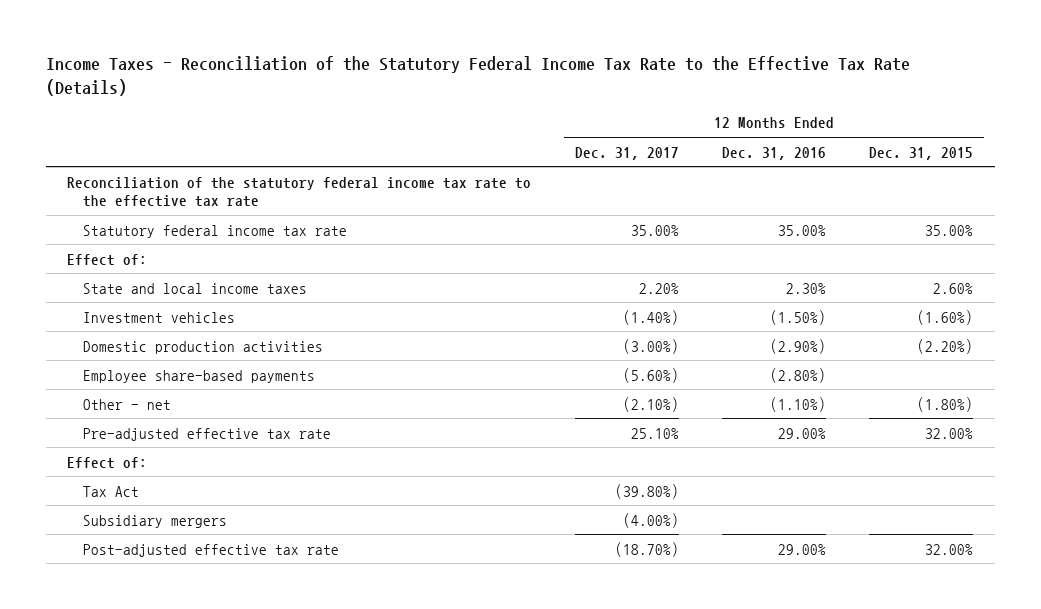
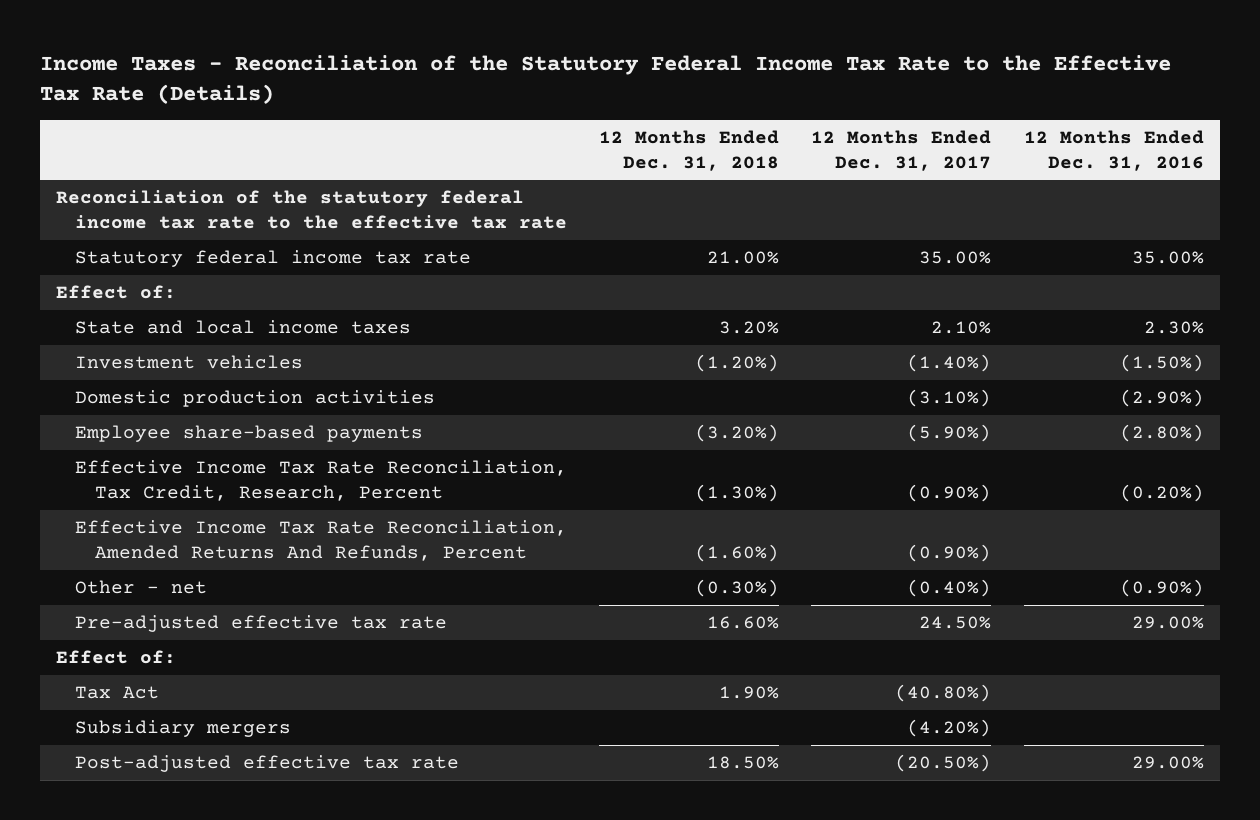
- | 12 Months Ended Dec. 31, 2017 | 12 Months Ended Dec. 31, 2016 | 12 Months Ended Dec. 31, 2015
+ | 12 Months Ended Dec. 31, 2018 | 12 Months Ended Dec. 31, 2017 | 12 Months Ended Dec. 31, 2016
- State and local income taxes | 2.20% | 2.30% | 2.60%
+ State and local income taxes | 3.20% | 2.10% | 2.30%
- Domestic production activities | (3.00%) | (2.90%) | (2.20%)
- Employee share-based payments | (5.60%) | (2.80%) |
- Other - net | (2.10%) | (1.10%) | (1.80%)
- Pre-adjusted effective tax rate | 25.10% | 29.00% | 32.00%
+ Domestic production activities | | (3.10%) | (2.90%)
+ Employee share-based payments | (3.20%) | (5.90%) | (2.80%)
+ Effective Income Tax Rate Reconciliation, Tax Credit, Research, Percent | (1.30%) | (0.90%) | (0.20%)
+ Effective Income Tax Rate Reconciliation, Amended Returns And Refunds, Percent | (1.60%) | (0.90%) |
+ Other - net | (0.30%) | (0.40%) | (0.90%)
+ Pre-adjusted effective tax rate | 16.60% | 24.50% | 29.00%
- Tax Act | (39.80%) | |
- Subsidiary mergers | (4.00%) | |
- Post-adjusted effective tax rate | (18.70%) | 29.00% | 32.00%
+ Tax Act | 1.90% | (40.80%) |
+ Subsidiary mergers | | (4.20%) |
+ Post-adjusted effective tax rate | 18.50% | (20.50%) | 29.00%

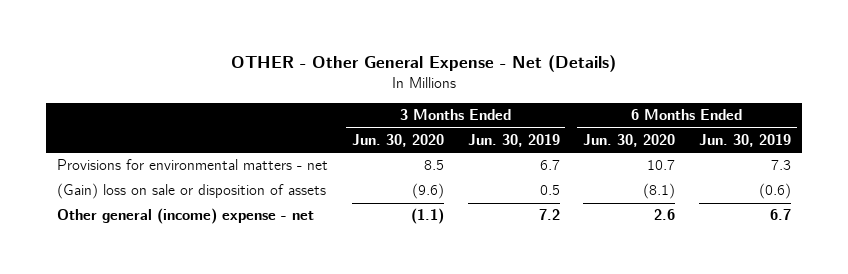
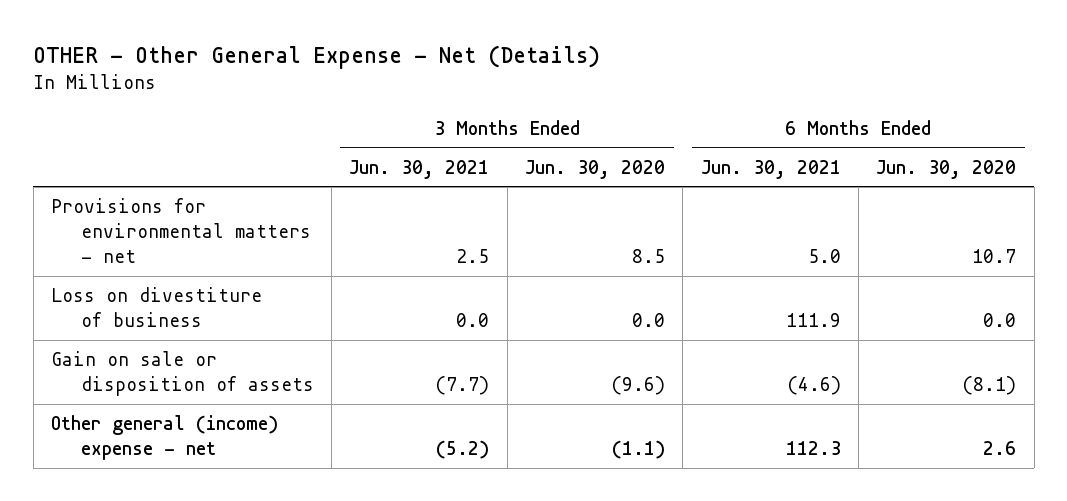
- | 3 Months Ended Jun. 30, 2020 | 3 Months Ended Jun. 30, 2019 | 6 Months Ended Jun. 30, 2020 | 6 Months Ended Jun. 30, 2019
+ | 3 Months Ended Jun. 30, 2021 | 3 Months Ended Jun. 30, 2020 | 6 Months Ended Jun. 30, 2021 | 6 Months Ended Jun. 30, 2020
- (Gain) loss on sale or disposition of assets | (9.6) | 0.5 | (8.1) | (0.6)
+ Loss on divestiture of business | 0.0 | 0.0 | 111.9 | 0.0
+ Gain on sale or disposition of assets | (7.7) | (9.6) | (4.6) | (8.1)

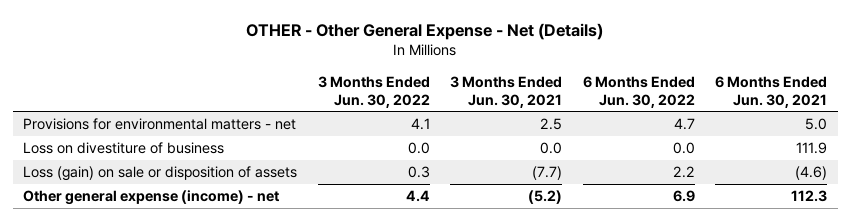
- | 3 Months Ended Jun. 30, 2021 | 3 Months Ended Jun. 30, 2020 | 6 Months Ended Jun. 30, 2021 | 6 Months Ended Jun. 30, 2020
+ | 3 Months Ended Jun. 30, 2022 | 3 Months Ended Jun. 30, 2021 | 6 Months Ended Jun. 30, 2022 | 6 Months Ended Jun. 30, 2021
- Gain on sale or disposition of assets | (7.7) | (9.6) | (4.6) | (8.1)
- Other general (income) expense - net | (5.2) | (1.1) | 112.3 | 2.6
+ Loss (gain) on sale or disposition of assets | 0.3 | (7.7) | 2.2 | (4.6)
+ Other general expense (income) - net | 4.4 | (5.2) | 6.9 | 112.3

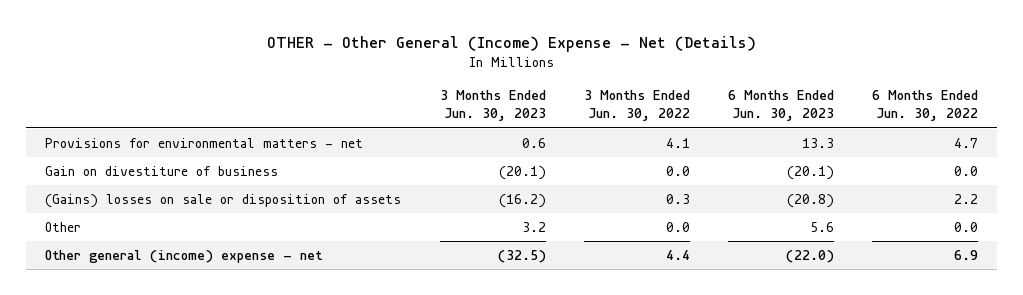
- OTHER - Other General Expense - Net (Details)
+ OTHER - Other General (Income) Expense - Net (Details)
- | 3 Months Ended Jun. 30, 2022 | 3 Months Ended Jun. 30, 2021 | 6 Months Ended Jun. 30, 2022 | 6 Months Ended Jun. 30, 2021
+ | 3 Months Ended Jun. 30, 2023 | 3 Months Ended Jun. 30, 2022 | 6 Months Ended Jun. 30, 2023 | 6 Months Ended Jun. 30, 2022
- Loss on divestiture of business | 0.0 | 0.0 | 0.0 | 111.9
- Loss (gain) on sale or disposition of assets | 0.3 | (7.7) | 2.2 | (4.6)
- Other general expense (income) - net | 4.4 | (5.2) | 6.9 | 112.3
+ Gain on divestiture of business | (20.1) | 0.0 | (20.1) | 0.0
+ (Gains) losses on sale or disposition of assets | (16.2) | 0.3 | (20.8) | 2.2
+ Other | 3.2 | 0.0 | 5.6 | 0.0
+ Other general (income) expense - net | (32.5) | 4.4 | (22.0) | 6.9

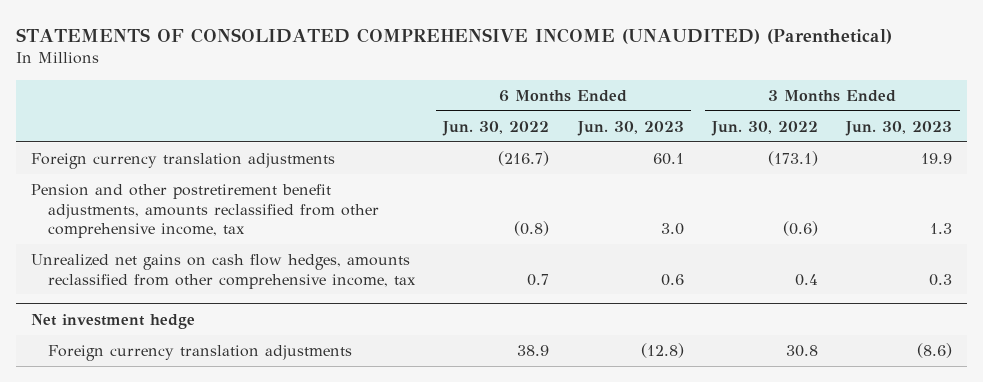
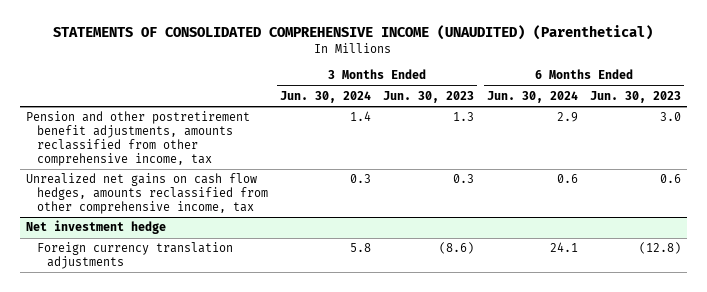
- | 6 Months Ended Jun. 30, 2022 | 6 Months Ended Jun. 30, 2023 | 3 Months Ended Jun. 30, 2022 | 3 Months Ended Jun. 30, 2023
+ | 3 Months Ended Jun. 30, 2024 | 3 Months Ended Jun. 30, 2023 | 6 Months Ended Jun. 30, 2024 | 6 Months Ended Jun. 30, 2023
- Foreign currency translation adjustments | (216.7) | 60.1 | (173.1) | 19.9

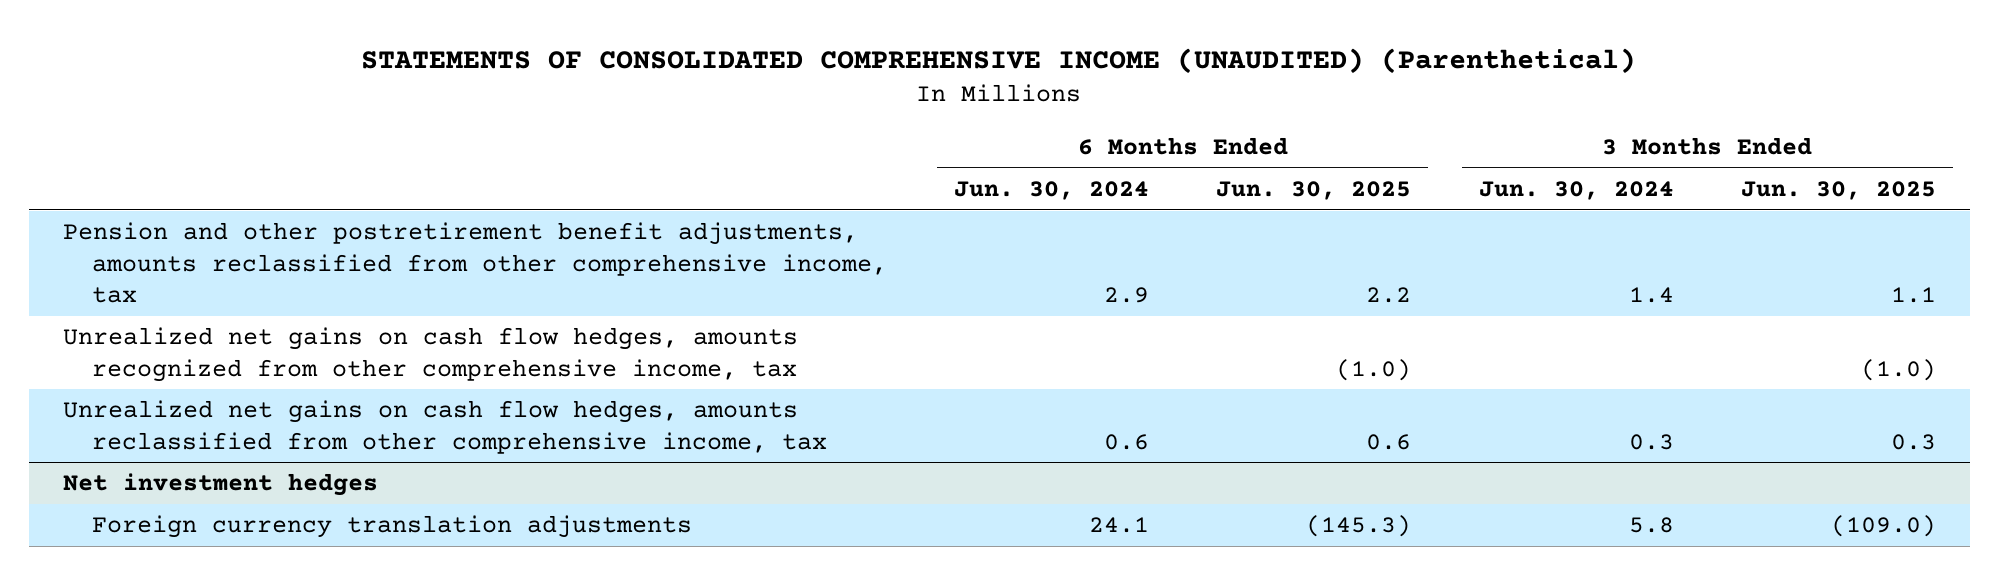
- | 3 Months Ended Jun. 30, 2024 | 3 Months Ended Jun. 30, 2023 | 6 Months Ended Jun. 30, 2024 | 6 Months Ended Jun. 30, 2023
+ | 6 Months Ended Jun. 30, 2024 | 6 Months Ended Jun. 30, 2025 | 3 Months Ended Jun. 30, 2024 | 3 Months Ended Jun. 30, 2025
+ Unrealized net gains on cash flow hedges, amounts recognized from other comprehensive income, tax | | (1.0) | | (1.0)
- Net investment hedge
+ Net investment hedges

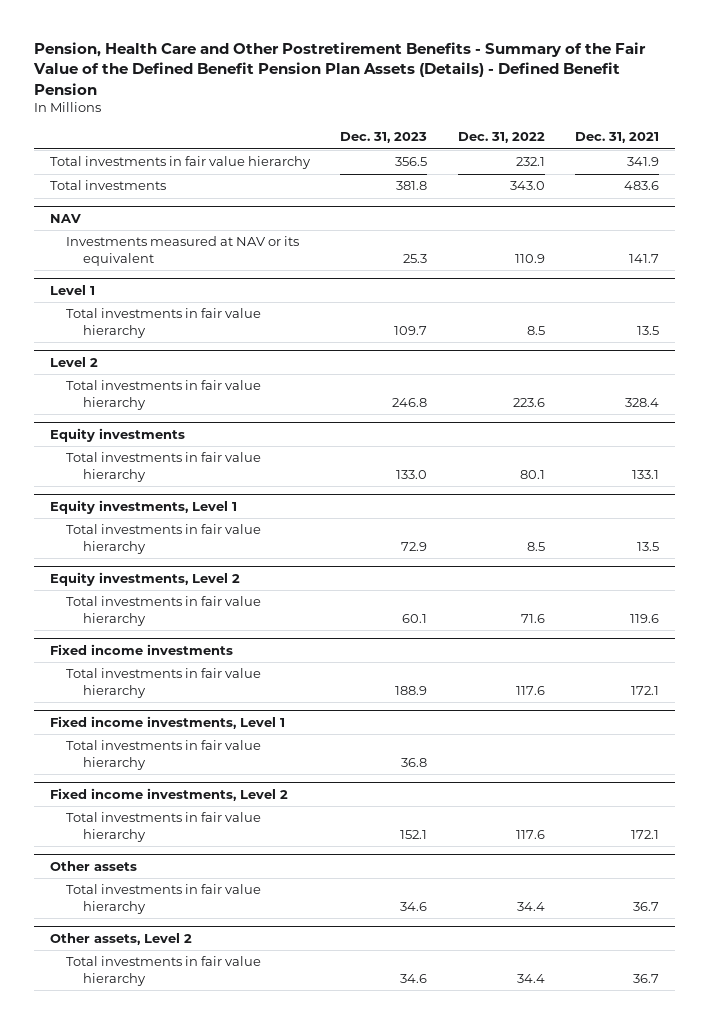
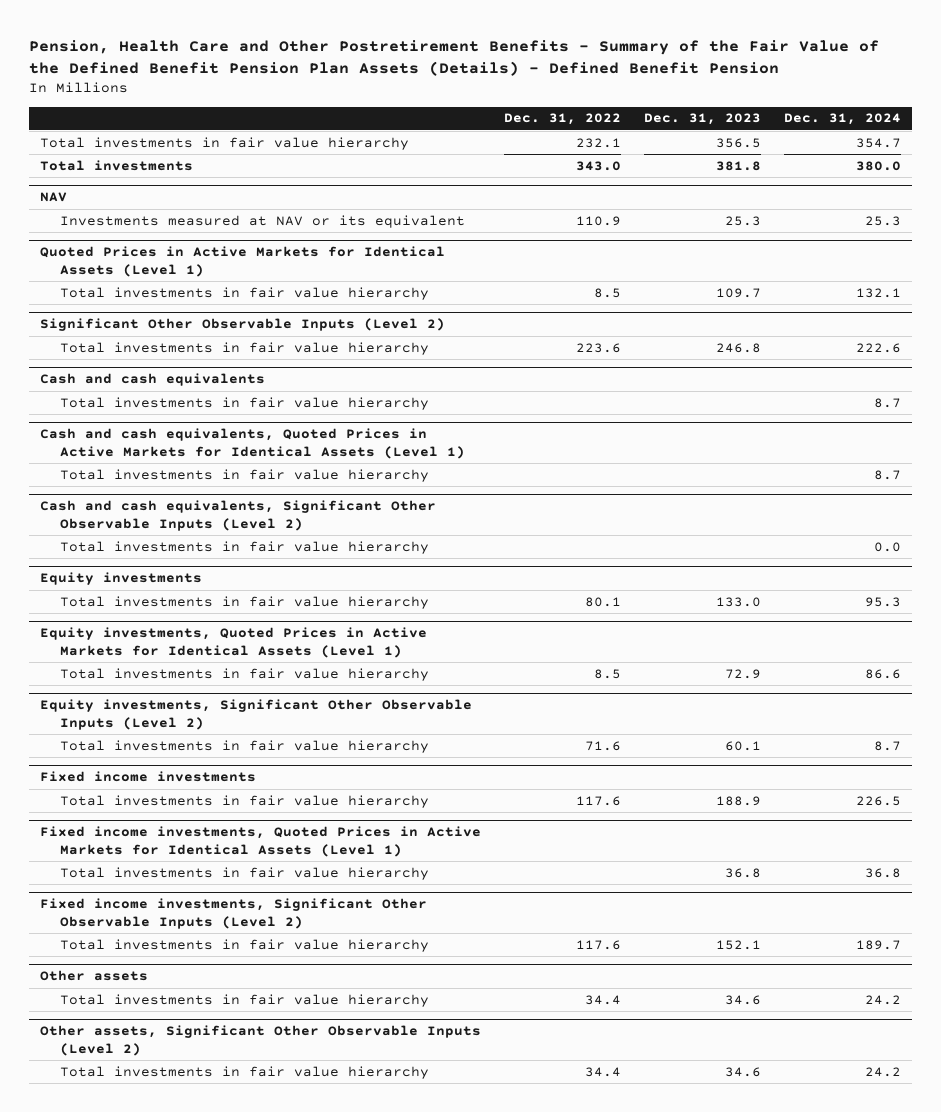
- | Dec. 31, 2023 | Dec. 31, 2022 | Dec. 31, 2021
+ | Dec. 31, 2022 | Dec. 31, 2023 | Dec. 31, 2024
- Level 1
+ Quoted Prices in Active Markets for Identical Assets (Level 1)
- Level 2
+ Significant Other Observable Inputs (Level 2)
+ Cash and cash equivalents
+ Total investments in fair value hierarchy | | | 8.7
+ Cash and cash equivalents, Quoted Prices in Active Markets for Identical Assets (Level 1)
+ Total investments in fair value hierarchy | | | 8.7
+ Cash and cash equivalents, Significant Other Observable Inputs (Level 2)
+ Total investments in fair value hierarchy | | | 0.0
- Equity investments, Level 1
+ Equity investments, Quoted Prices in Active Markets for Identical Assets (Level 1)
- Equity investments, Level 2
+ Equity investments, Significant Other Observable Inputs (Level 2)
- Fixed income investments, Level 1
+ Fixed income investments, Quoted Prices in Active Markets for Identical Assets (Level 1)
- Fixed income investments, Level 2
+ Fixed income investments, Significant Other Observable Inputs (Level 2)
- Other assets, Level 2
+ Other assets, Significant Other Observable Inputs (Level 2)

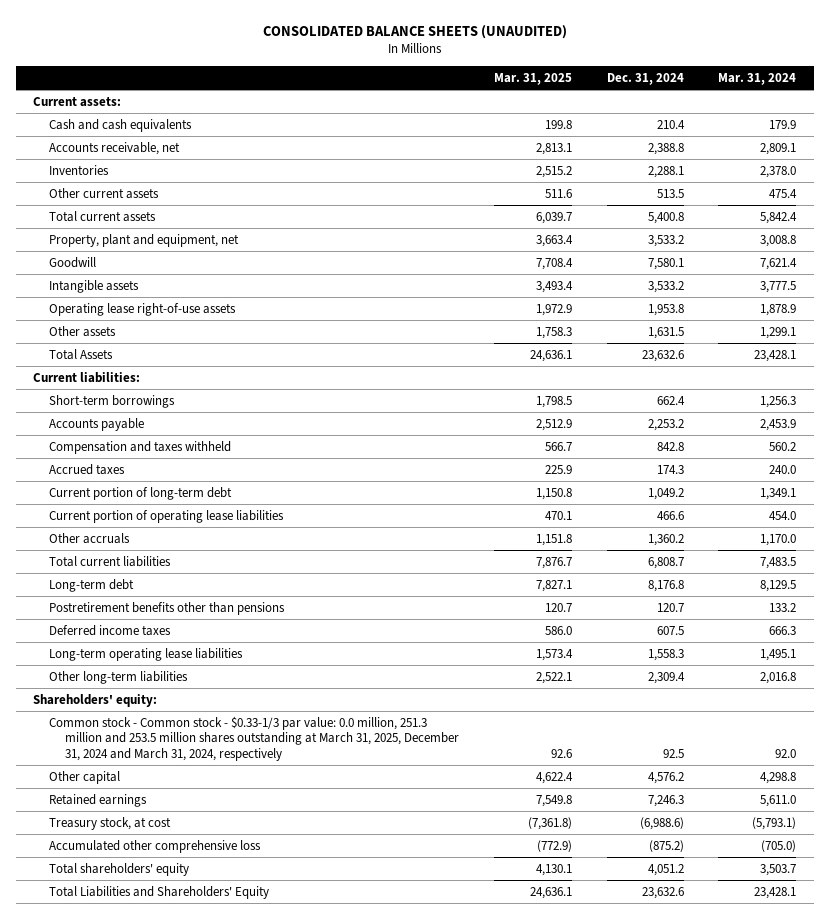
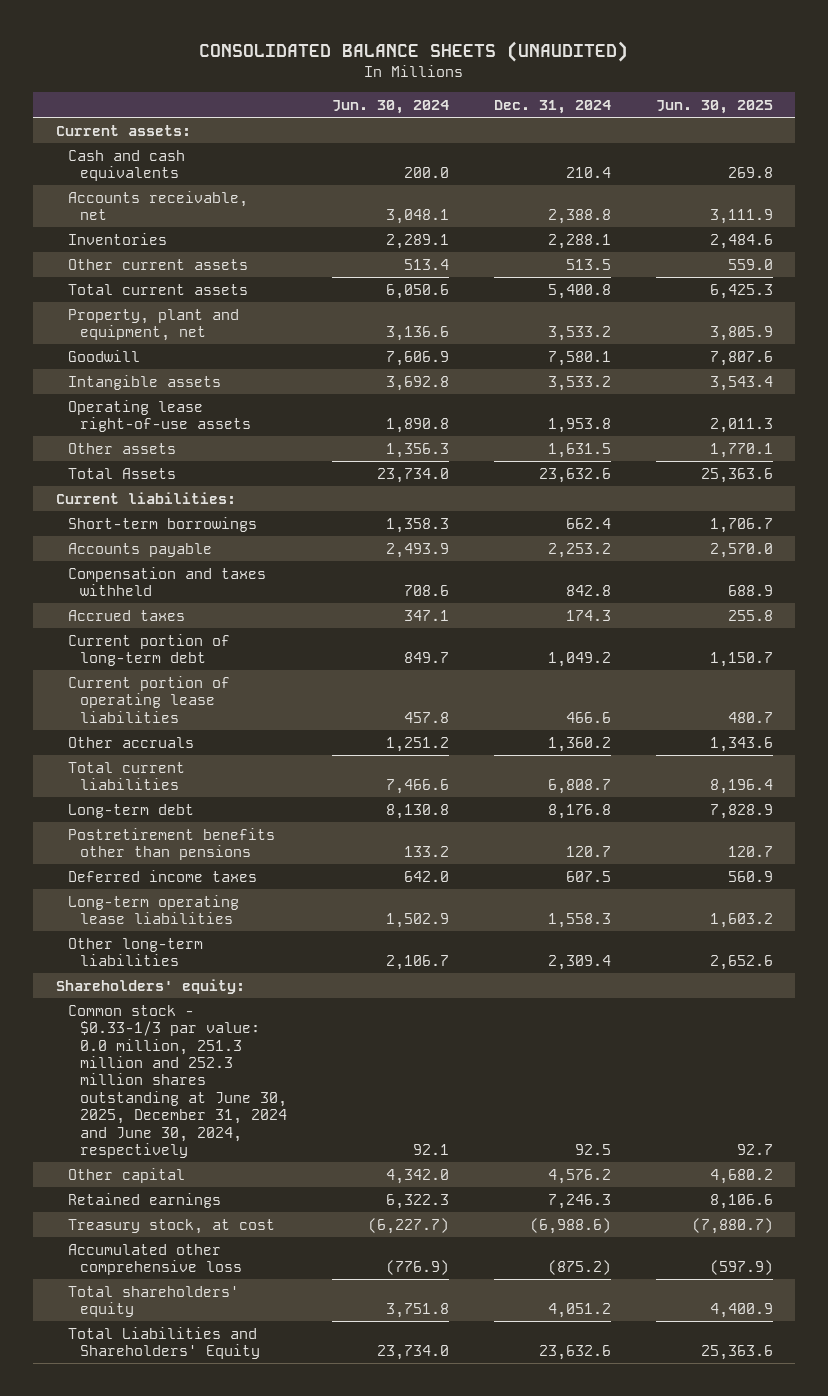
- | Mar. 31, 2025 | Dec. 31, 2024 | Mar. 31, 2024
+ | Jun. 30, 2024 | Dec. 31, 2024 | Jun. 30, 2025
- Common stock - Common stock - $0.33-1/3 par value: 0.0 million, 251.3 million and 253.5 million shares outstanding at March 31, 2025, December 31, 2024 and March 31, 2024, respectively | 92.6 | 92.5 | 92.0
+ Common stock - $0.33-1/3 par value: 0.0 million, 251.3 million and 252.3 million shares outstanding at June 30, 2025, December 31, 2024 and June 30, 2024, respectively | 92.1 | 92.5 | 92.7

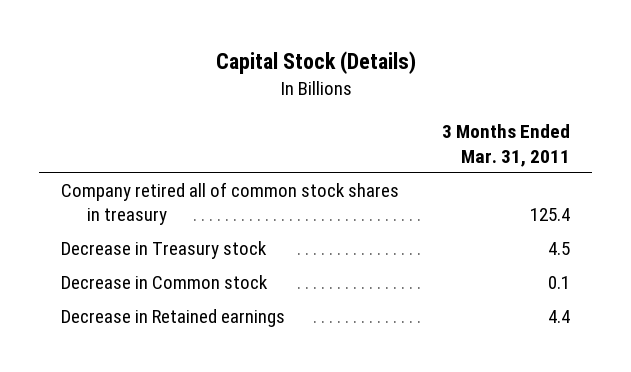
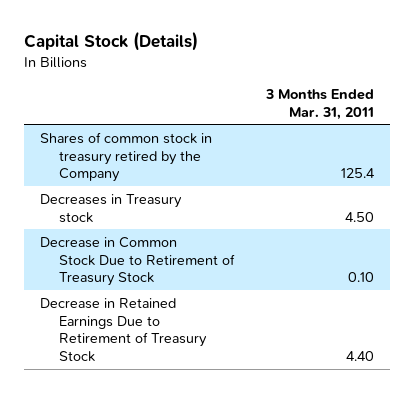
- Company retired all of common stock shares in treasury | 125.4
- Decrease in Treasury stock | 4.5
- Decrease in Common stock | 0.1
- Decrease in Retained earnings | 4.4
+ Shares of common stock in treasury retired by the Company | 125.4
+ Decreases in Treasury stock | 4.50
+ Decrease in Common Stock Due to Retirement of Treasury Stock | 0.10
+ Decrease in Retained Earnings Due to Retirement of Treasury Stock | 4.40

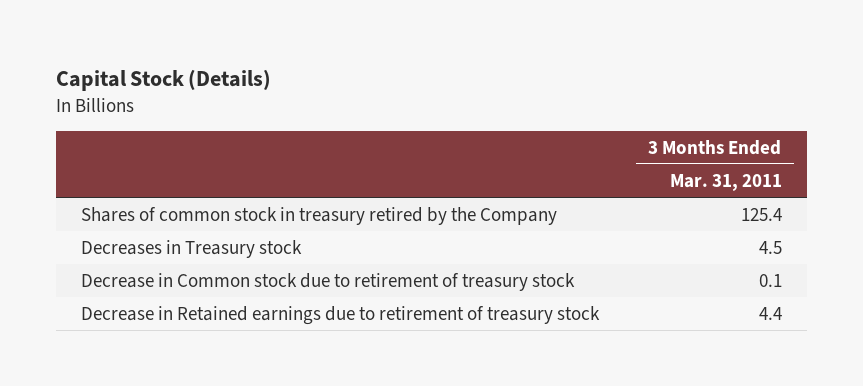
- Decreases in Treasury stock | 4.50
- Decrease in Common Stock Due to Retirement of Treasury Stock | 0.10
- Decrease in Retained Earnings Due to Retirement of Treasury Stock | 4.40
+ Decreases in Treasury stock | 4.5
+ Decrease in Common stock due to retirement of treasury stock | 0.1
+ Decrease in Retained earnings due to retirement of treasury stock | 4.4

